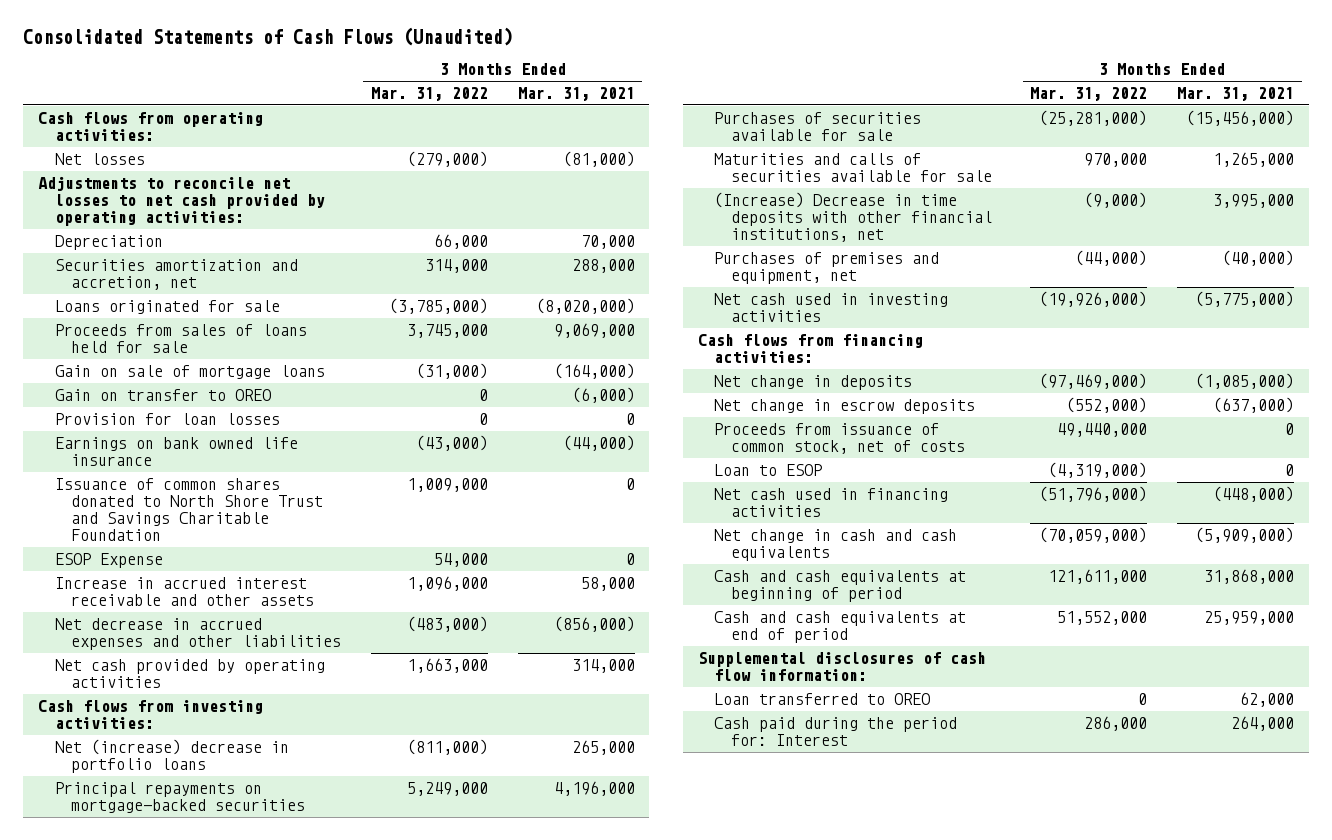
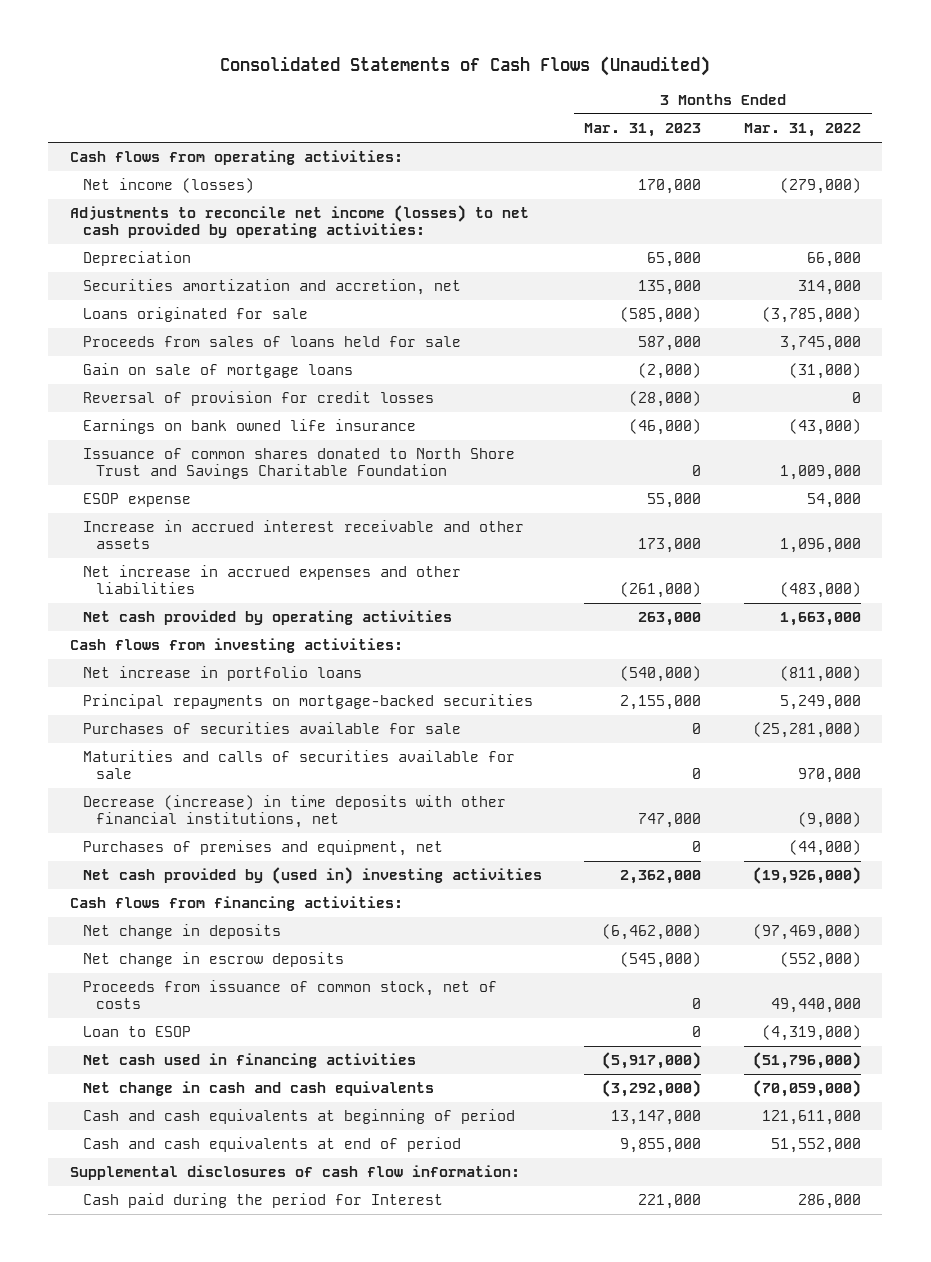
- | 3 Months Ended Mar. 31, 2022 | 3 Months Ended Mar. 31, 2021
+ | 3 Months Ended Mar. 31, 2023 | 3 Months Ended Mar. 31, 2022
- Net losses | (279,000) | (81,000)
- Adjustments to reconcile net losses to net cash provided by operating activities:
+ Net income (losses) | 170,000 | (279,000)
+ Adjustments to reconcile net income (losses) to net cash provided by operating activities:
- Gain on transfer to OREO | 0 | (6,000)
- Provision for loan losses | 0 | 0
+ Reversal of provision for credit losses | (28,000) | 0
- ESOP Expense | 54,000 | 0
+ ESOP expense | 55,000 | 54,000
- Net decrease in accrued expenses and other liabilities | (483,000) | (856,000)
+ Net increase in accrued expenses and other liabilities | (261,000) | (483,000)
- Net (increase) decrease in portfolio loans | (811,000) | 265,000
+ Net increase in portfolio loans | (540,000) | (811,000)
- (Increase) Decrease in time deposits with other financial institutions, net | (9,000) | 3,995,000
+ Decrease (increase) in time deposits with other financial institutions, net | 747,000 | (9,000)
- Net cash used in investing activities | (19,926,000) | (5,775,000)
+ Net cash provided by (used in) investing activities | 2,362,000 | (19,926,000)
- Loan transferred to OREO | 0 | 62,000
- Cash paid during the period for: Interest | 286,000 | 264,000
+ Cash paid during the period for Interest | 221,000 | 286,000

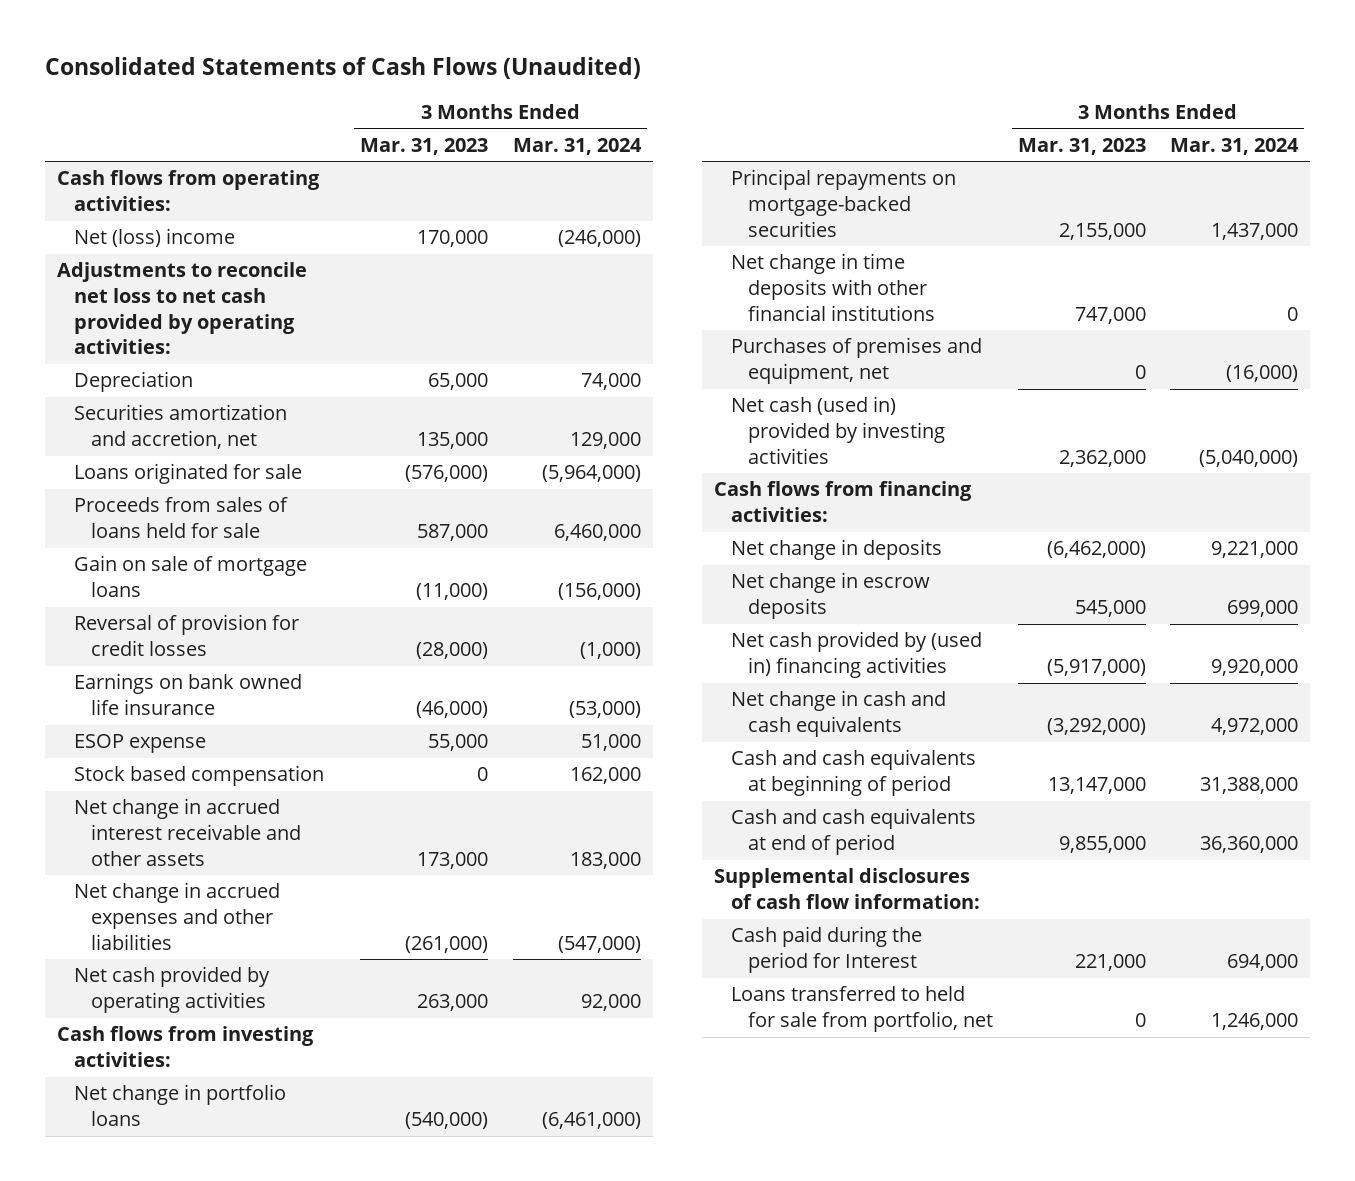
- | 3 Months Ended Mar. 31, 2023 | 3 Months Ended Mar. 31, 2022
+ | 3 Months Ended Mar. 31, 2023 | 3 Months Ended Mar. 31, 2024
- Net income (losses) | 170,000 | (279,000)
- Adjustments to reconcile net income (losses) to net cash provided by operating activities:
+ Net (loss) income | 170,000 | (246,000)
+ Adjustments to reconcile net loss to net cash provided by operating activities:
- Loans originated for sale | (585,000) | (3,785,000)
+ Loans originated for sale | (576,000) | (5,964,000)
- Gain on sale of mortgage loans | (2,000) | (31,000)
+ Gain on sale of mortgage loans | (11,000) | (156,000)
- Issuance of common shares donated to North Shore Trust and Savings Charitable Foundation | 0 | 1,009,000
- Increase in accrued interest receivable and other assets | 173,000 | 1,096,000
- Net increase in accrued expenses and other liabilities | (261,000) | (483,000)
+ Stock based compensation | 0 | 162,000
+ Net change in accrued interest receivable and other assets | 173,000 | 183,000
+ Net change in accrued expenses and other liabilities | (261,000) | (547,000)
- Net increase in portfolio loans | (540,000) | (811,000)
+ Net change in portfolio loans | (540,000) | (6,461,000)
- Purchases of securities available for sale | 0 | (25,281,000)
- Maturities and calls of securities available for sale | 0 | 970,000
- Decrease (increase) in time deposits with other financial institutions, net | 747,000 | (9,000)
+ Net change in time deposits with other financial institutions | 747,000 | 0
- Net cash provided by (used in) investing activities | 2,362,000 | (19,926,000)
+ Net cash (used in) provided by investing activities | 2,362,000 | (5,040,000)
- Net change in escrow deposits | (545,000) | (552,000)
- Proceeds from issuance of common stock, net of costs | 0 | 49,440,000
- Loan to ESOP | 0 | (4,319,000)
- Net cash used in financing activities | (5,917,000) | (51,796,000)
+ Net change in escrow deposits | 545,000 | 699,000
+ Net cash provided by (used in) financing activities | (5,917,000) | 9,920,000
+ Loans transferred to held for sale from portfolio, net | 0 | 1,246,000

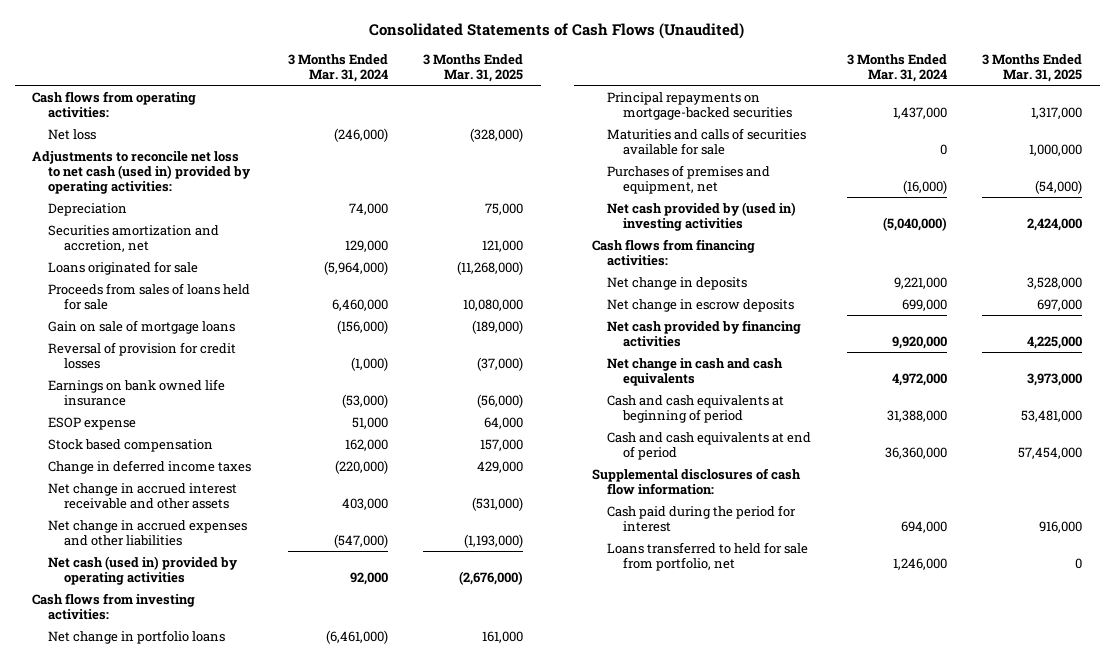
- | 3 Months Ended Mar. 31, 2023 | 3 Months Ended Mar. 31, 2024
+ | 3 Months Ended Mar. 31, 2024 | 3 Months Ended Mar. 31, 2025
- Net (loss) income | 170,000 | (246,000)
- Adjustments to reconcile net loss to net cash provided by operating activities:
+ Net loss | (246,000) | (328,000)
+ Adjustments to reconcile net loss to net cash (used in) provided by operating activities:
- Net change in accrued interest receivable and other assets | 173,000 | 183,000
+ Change in deferred income taxes | (220,000) | 429,000
+ Net change in accrued interest receivable and other assets | 403,000 | (531,000)
- Net cash provided by operating activities | 263,000 | 92,000
+ Net cash (used in) provided by operating activities | 92,000 | (2,676,000)
- Net change in time deposits with other financial institutions | 747,000 | 0
+ Maturities and calls of securities available for sale | 0 | 1,000,000
- Net cash (used in) provided by investing activities | 2,362,000 | (5,040,000)
+ Net cash provided by (used in) investing activities | (5,040,000) | 2,424,000
- Net cash provided by (used in) financing activities | (5,917,000) | 9,920,000
+ Net cash provided by financing activities | 9,920,000 | 4,225,000
- Cash paid during the period for Interest | 221,000 | 694,000
+ Cash paid during the period for interest | 694,000 | 916,000

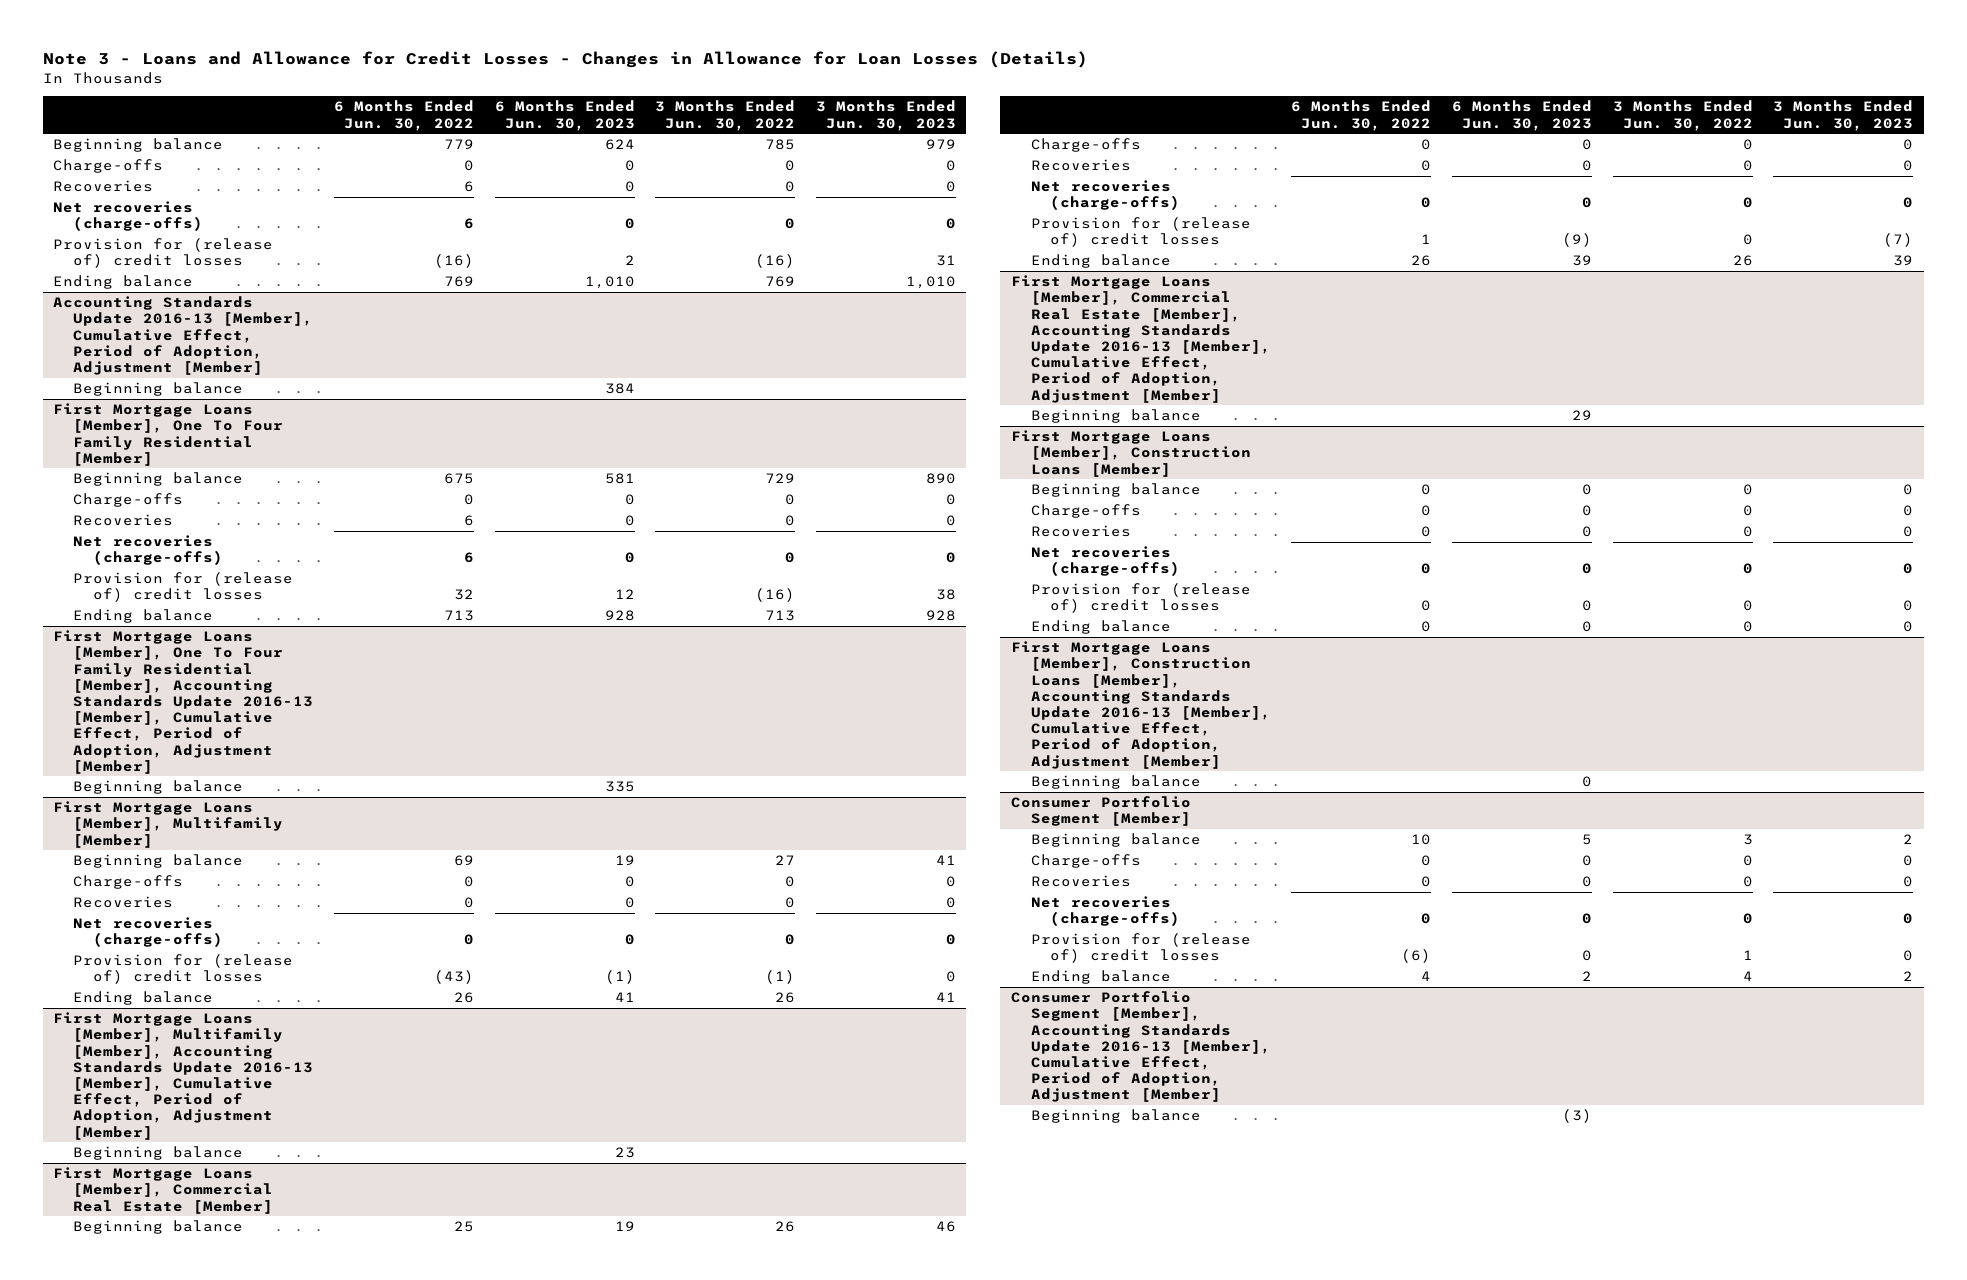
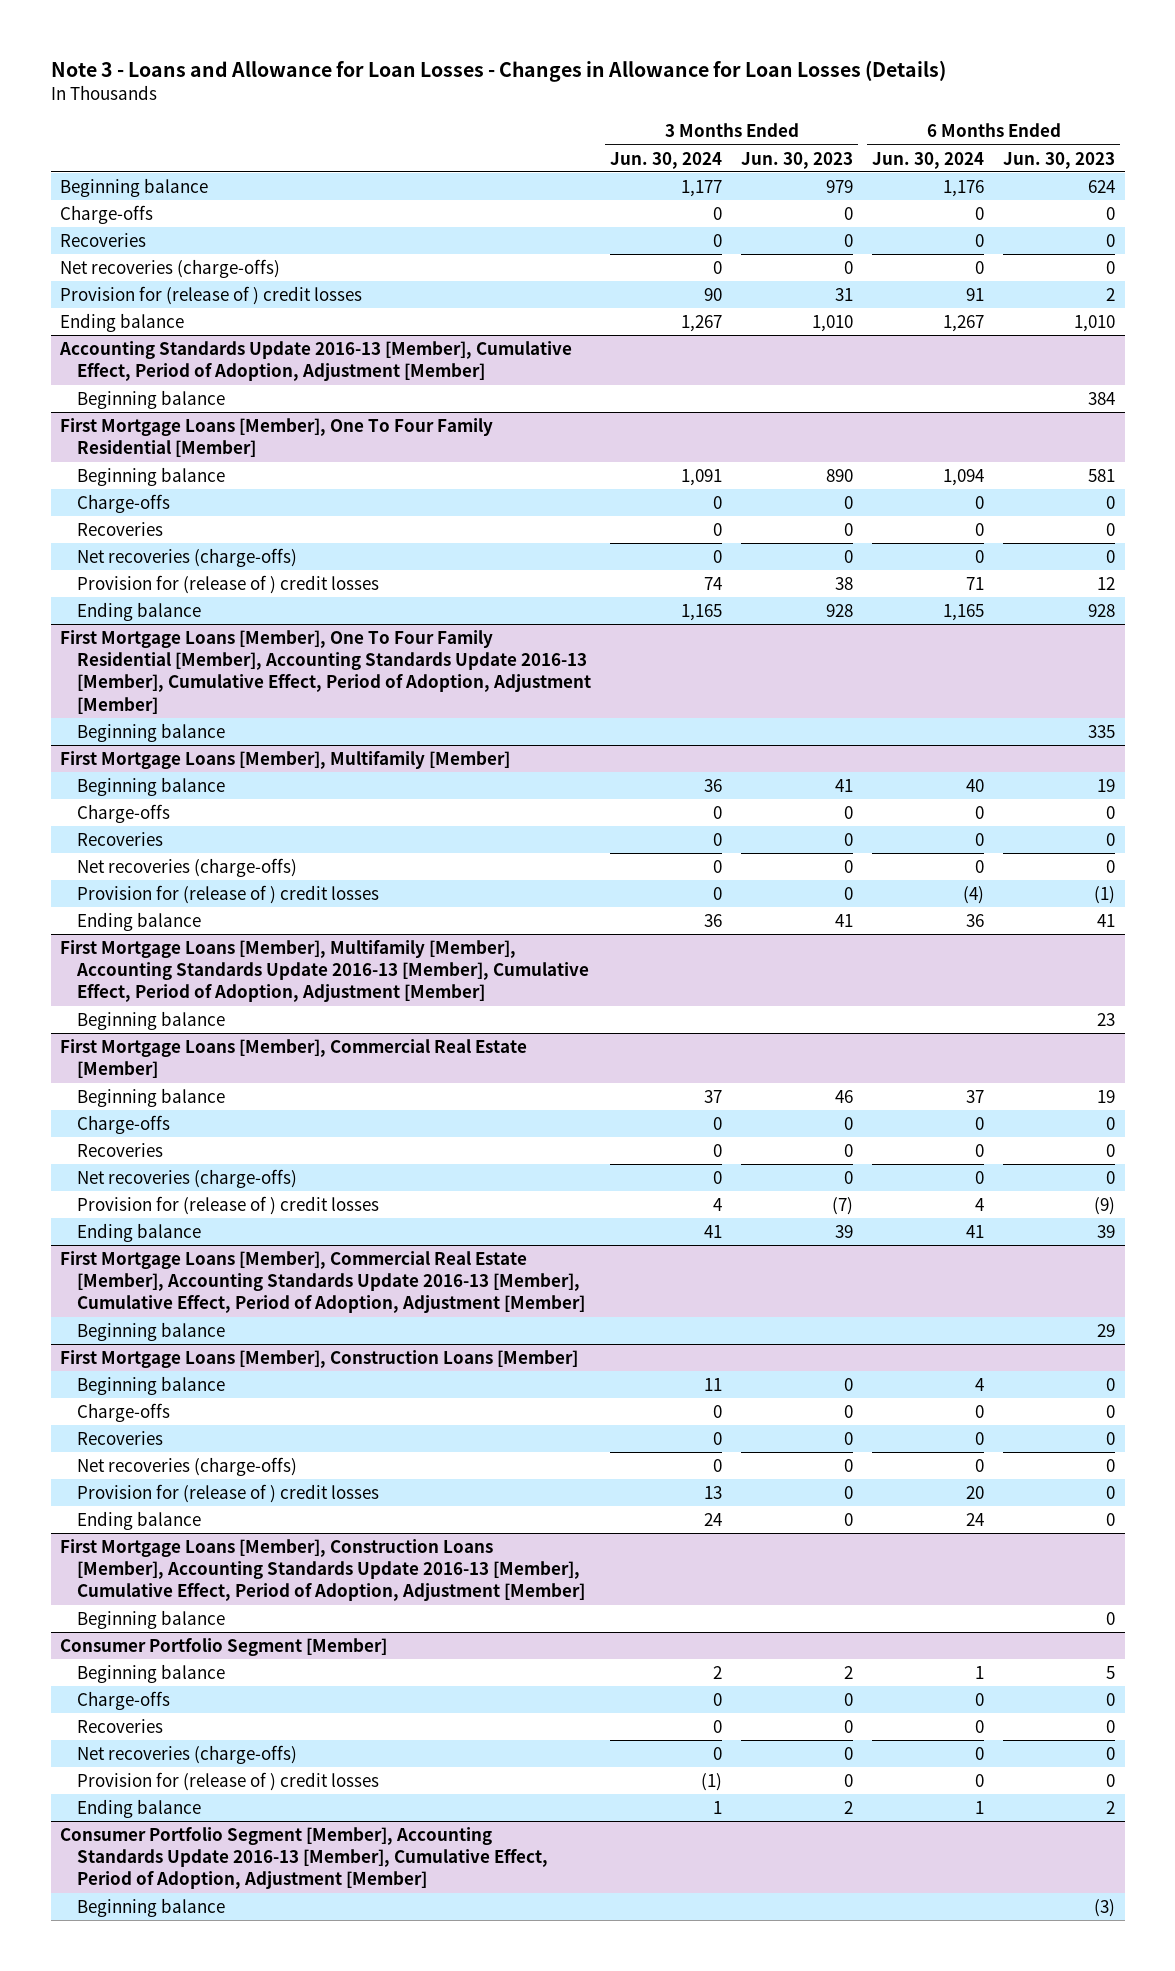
- Note 3 - Loans and Allowance for Credit Losses - Changes in Allowance for Loan Losses (Details)
+ Note 3 - Loans and Allowance for Loan Losses - Changes in Allowance for Loan Losses (Details)
- | 6 Months Ended Jun. 30, 2022 | 6 Months Ended Jun. 30, 2023 | 3 Months Ended Jun. 30, 2022 | 3 Months Ended Jun. 30, 2023
+ | 3 Months Ended Jun. 30, 2024 | 3 Months Ended Jun. 30, 2023 | 6 Months Ended Jun. 30, 2024 | 6 Months Ended Jun. 30, 2023
- Provision for (release of) credit losses | (16) | 2 | (16) | 31
+ Provision for (release of ) credit losses | 90 | 31 | 91 | 2
@ First Mortgage Loans [Member], One To Four Family Residential [Member]
- Provision for (release of) credit losses | 32 | 12 | (16) | 38
+ Provision for (release of ) credit losses | 74 | 38 | 71 | 12
@ First Mortgage Loans [Member], Multifamily [Member]
- Provision for (release of) credit losses | (43) | (1) | (1) | 0
+ Provision for (release of ) credit losses | 0 | 0 | (4) | (1)
@ First Mortgage Loans [Member], Commercial Real Estate [Member]
- Provision for (release of) credit losses | 1 | (9) | 0 | (7)
+ Provision for (release of ) credit losses | 4 | (7) | 4 | (9)
@ First Mortgage Loans [Member], Construction Loans [Member]
- Provision for (release of) credit losses | 0 | 0 | 0 | 0
+ Provision for (release of ) credit losses | 13 | 0 | 20 | 0
@ Consumer Portfolio Segment [Member]
- Provision for (release of) credit losses | (6) | 0 | 1 | 0
+ Provision for (release of ) credit losses | (1) | 0 | 0 | 0

